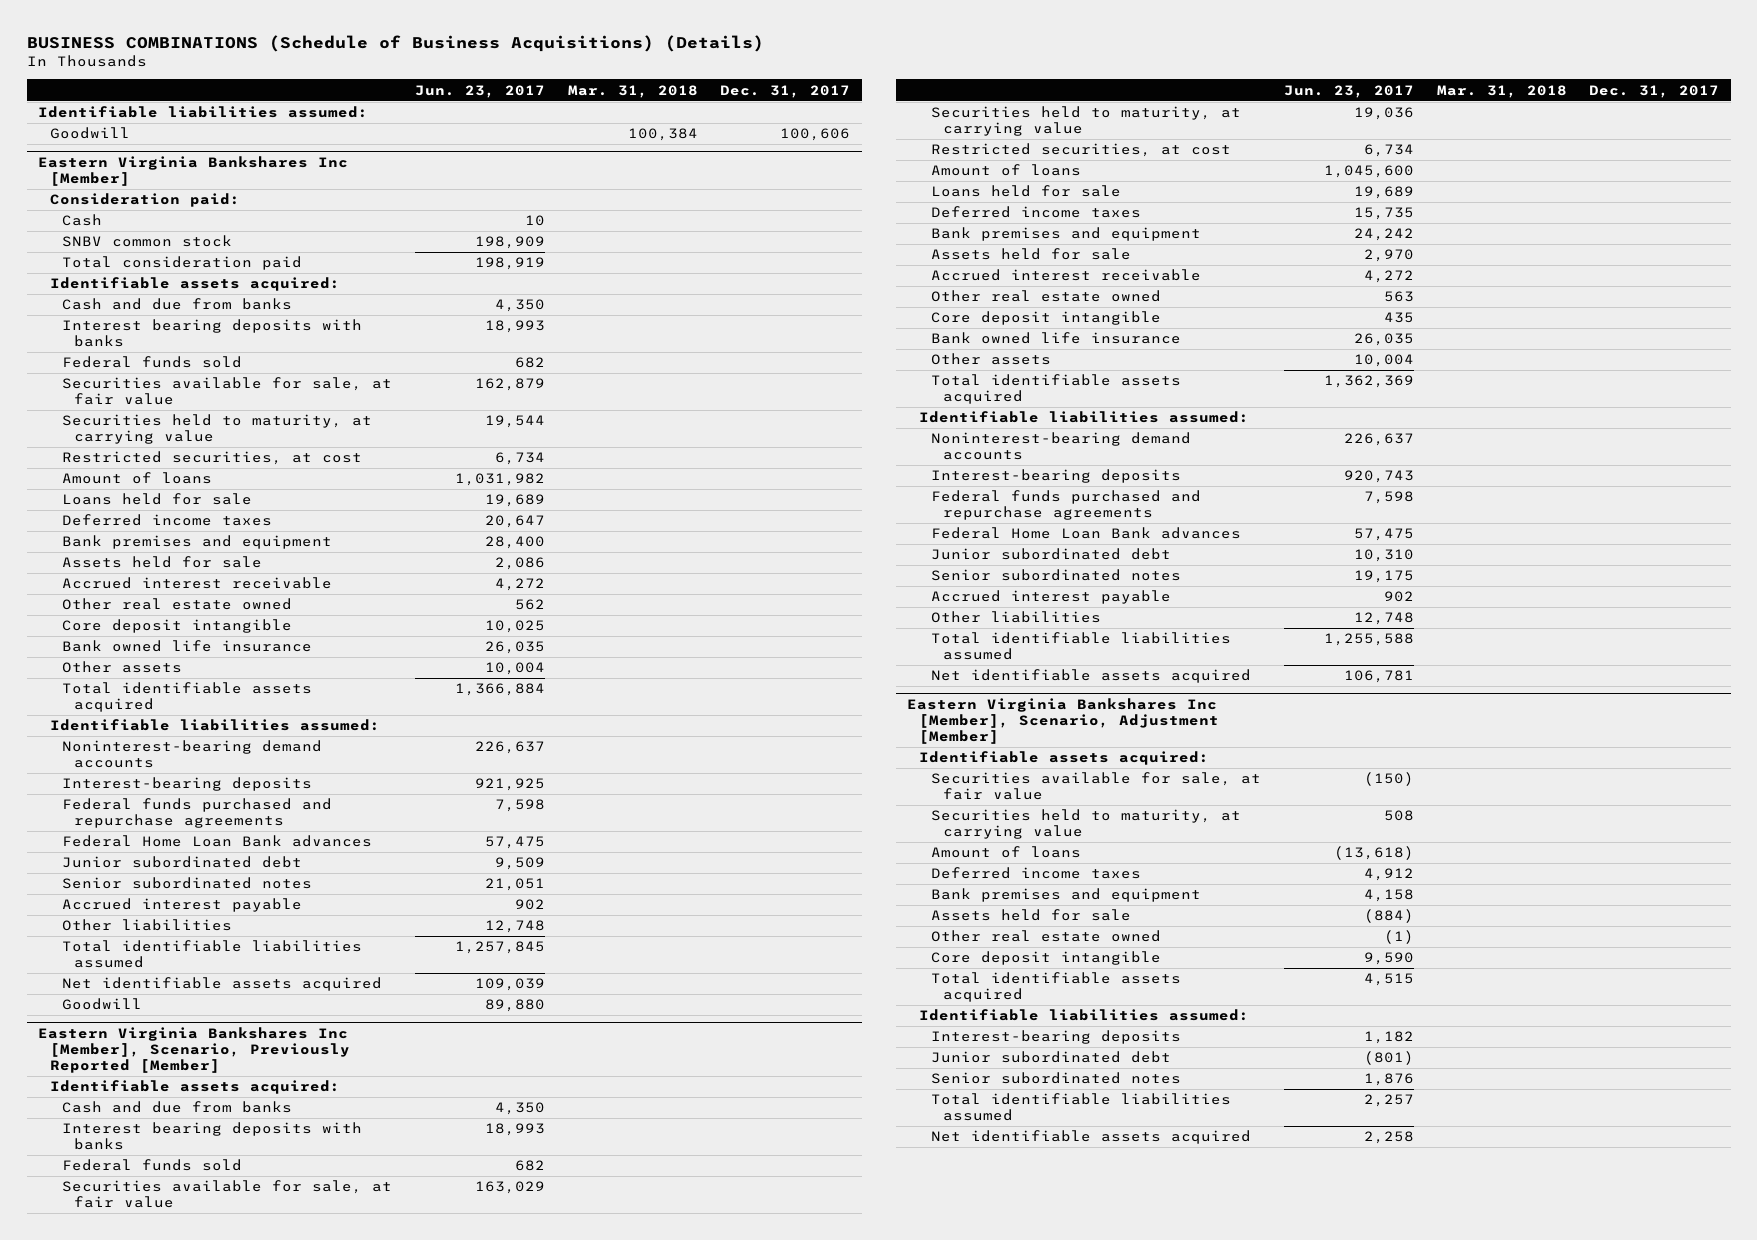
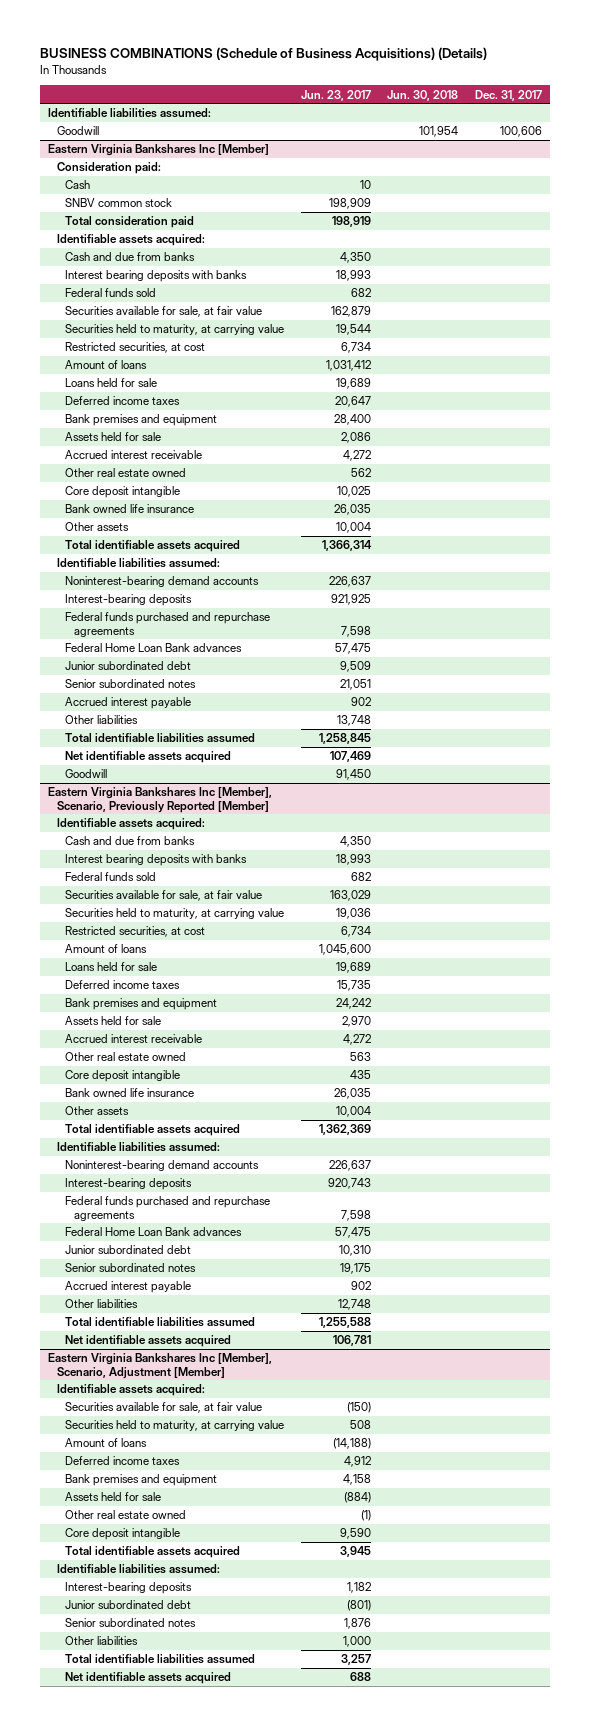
- | Jun. 23, 2017 | Mar. 31, 2018 | Dec. 31, 2017
+ | Jun. 23, 2017 | Jun. 30, 2018 | Dec. 31, 2017
@ Eastern Virginia Bankshares Inc [Member]
- Amount of loans | 1,031,982 | |
+ Amount of loans | 1,031,412 | |
- Total identifiable assets acquired | 1,366,884 | |
+ Total identifiable assets acquired | 1,366,314 | |
- Other liabilities | 12,748 | |
- Total identifiable liabilities assumed | 1,257,845 | |
- Net identifiable assets acquired | 109,039 | |
- Goodwill | 89,880 | |
+ Other liabilities | 13,748 | |
+ Total identifiable liabilities assumed | 1,258,845 | |
+ Net identifiable assets acquired | 107,469 | |
+ Goodwill | 91,450 | |
@ Eastern Virginia Bankshares Inc [Member], Scenario, Adjustment [Member]
- Amount of loans | (13,618) | |
+ Amount of loans | (14,188) | |
- Total identifiable assets acquired | 4,515 | |
+ Total identifiable assets acquired | 3,945 | |
- Total identifiable liabilities assumed | 2,257 | |
- Net identifiable assets acquired | 2,258 | |
+ Other liabilities | 1,000 | |
+ Total identifiable liabilities assumed | 3,257 | |
+ Net identifiable assets acquired | 688 | |

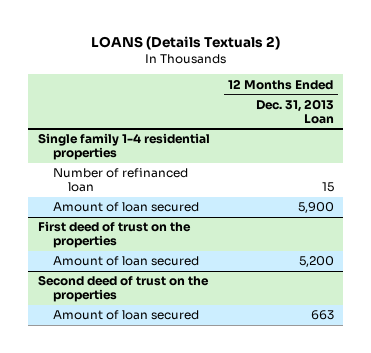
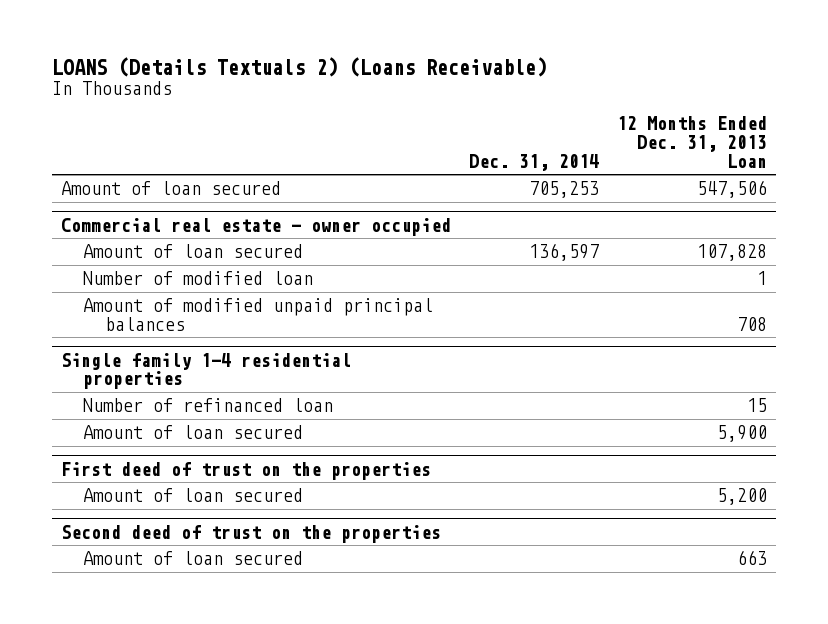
- LOANS (Details Textuals 2)
+ LOANS (Details Textuals 2) (Loans Receivable)
- | 12 Months Ended Dec. 31, 2013 Loan
+ | Dec. 31, 2014 | 12 Months Ended Dec. 31, 2013 Loan
+ Amount of loan secured | 705,253 | 547,506
+ Commercial real estate - owner occupied
+ Amount of loan secured | 136,597 | 107,828
+ Number of modified loan | | 1
+ Amount of modified unpaid principal balances | | 708

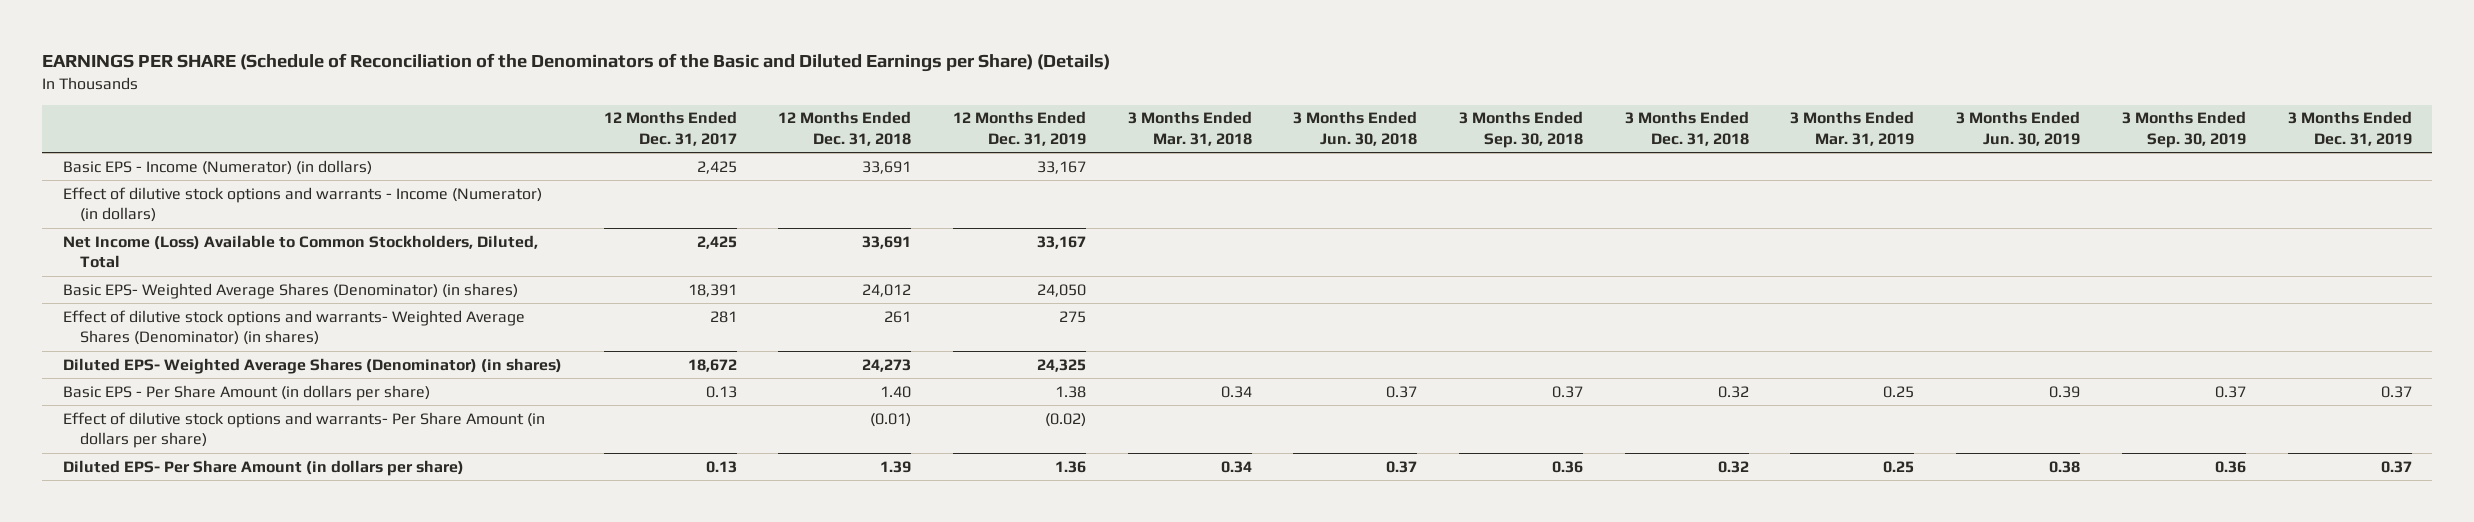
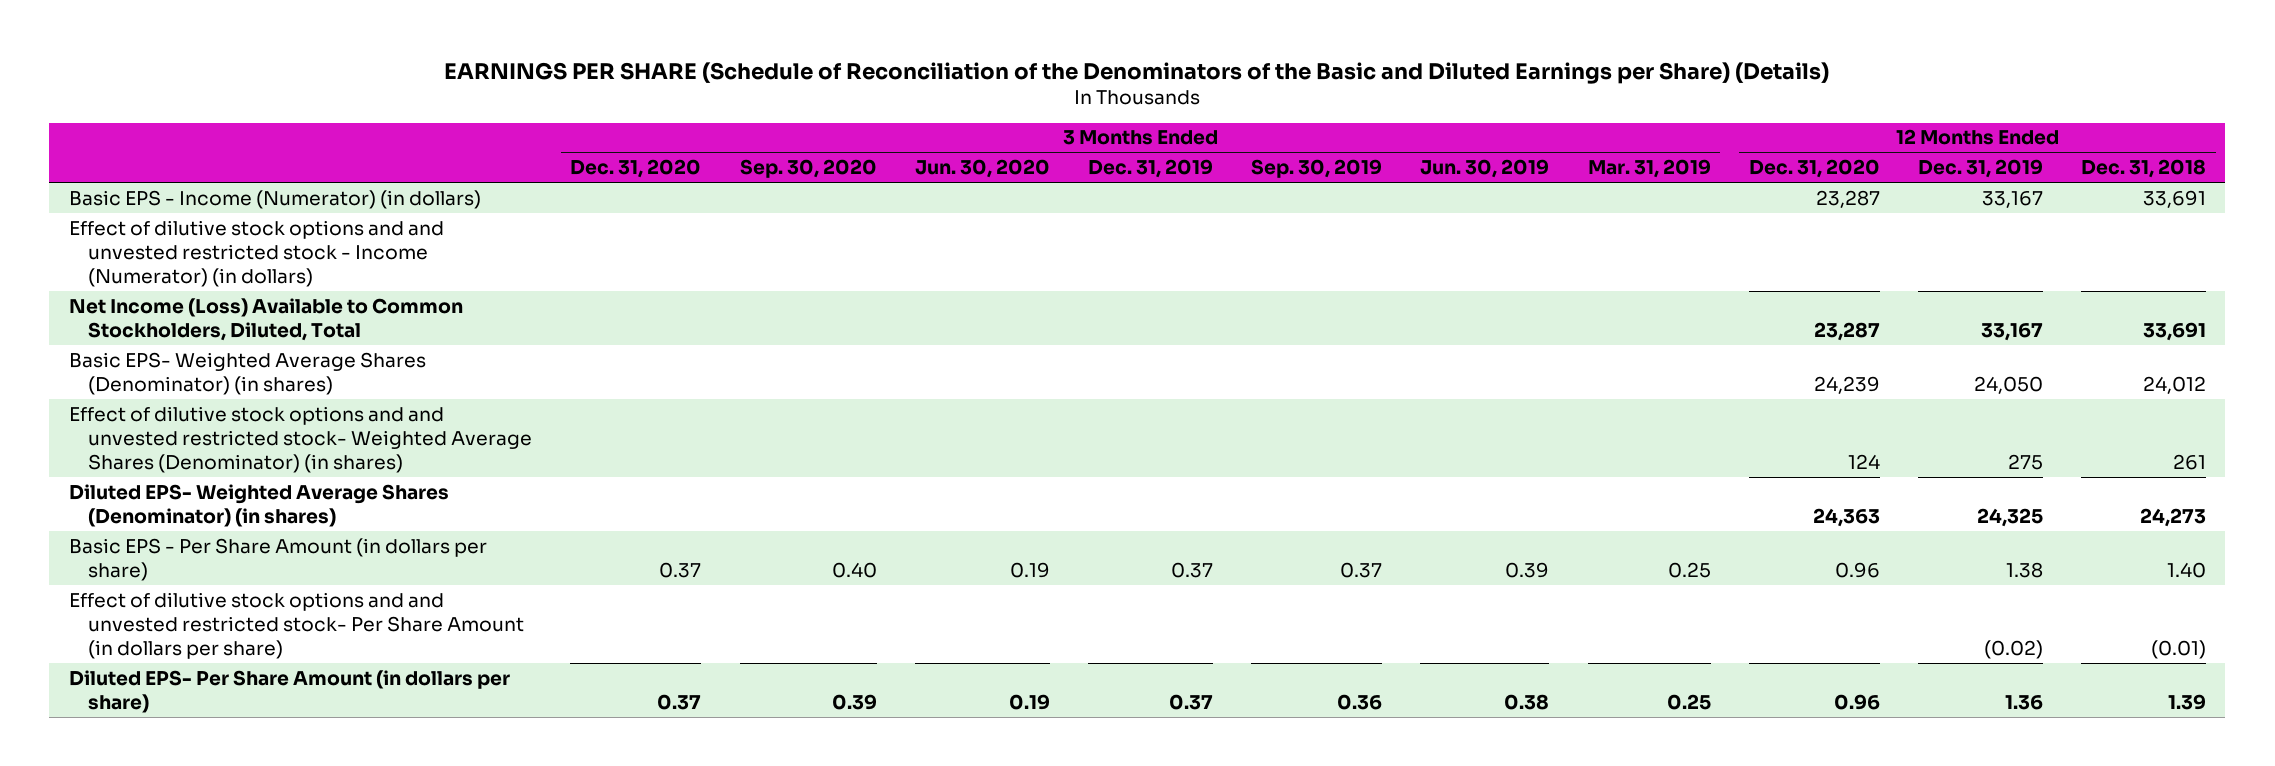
- | 12 Months Ended Dec. 31, 2017 | 12 Months Ended Dec. 31, 2018 | 12 Months Ended Dec. 31, 2019 | 3 Months Ended Mar. 31, 2018 | 3 Months Ended Jun. 30, 2018 | 3 Months Ended Sep. 30, 2018 | 3 Months Ended Dec. 31, 2018 | 3 Months Ended Mar. 31, 2019 | 3 Months Ended Jun. 30, 2019 | 3 Months Ended Sep. 30, 2019 | 3 Months Ended Dec. 31, 2019
+ | 3 Months Ended Dec. 31, 2020 | 3 Months Ended Sep. 30, 2020 | 3 Months Ended Jun. 30, 2020 | 3 Months Ended Dec. 31, 2019 | 3 Months Ended Sep. 30, 2019 | 3 Months Ended Jun. 30, 2019 | 3 Months Ended Mar. 31, 2019 | 12 Months Ended Dec. 31, 2020 | 12 Months Ended Dec. 31, 2019 | 12 Months Ended Dec. 31, 2018
- Effect of dilutive stock options and warrants - Income (Numerator) (in dollars)
+ Effect of dilutive stock options and and unvested restricted stock - Income (Numerator) (in dollars)
- Effect of dilutive stock options and warrants- Weighted Average Shares (Denominator) (in shares) | 281 | 261 | 275 | | | | | | | |
+ Effect of dilutive stock options and and unvested restricted stock- Weighted Average Shares (Denominator) (in shares) | | | | | | | | 124 | 275 | 261
- Effect of dilutive stock options and warrants- Per Share Amount (in dollars per share) | | (0.01) | (0.02) | | | | | | | |
+ Effect of dilutive stock options and and unvested restricted stock- Per Share Amount (in dollars per share) | | | | | | | | | (0.02) | (0.01)

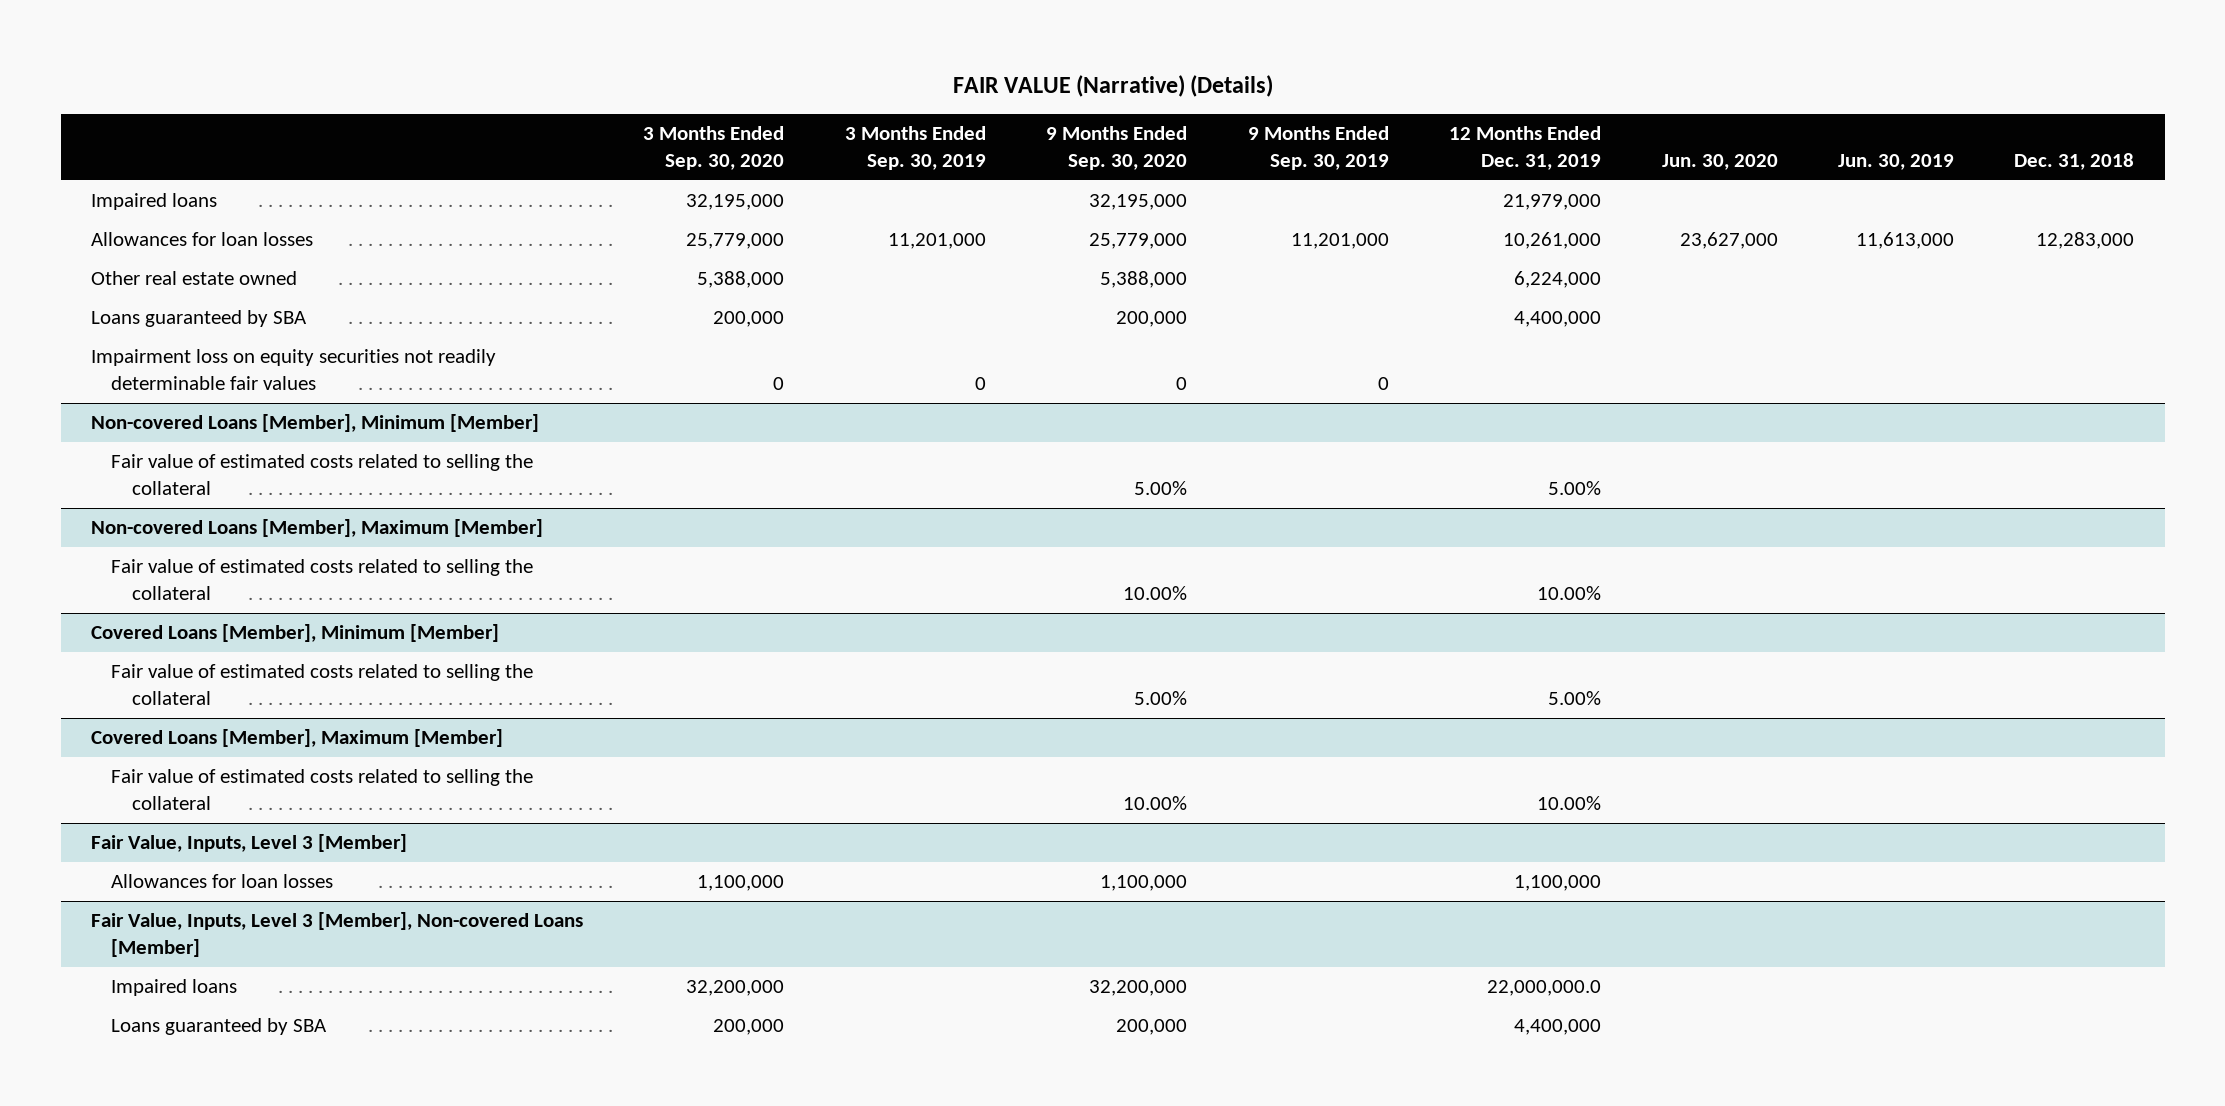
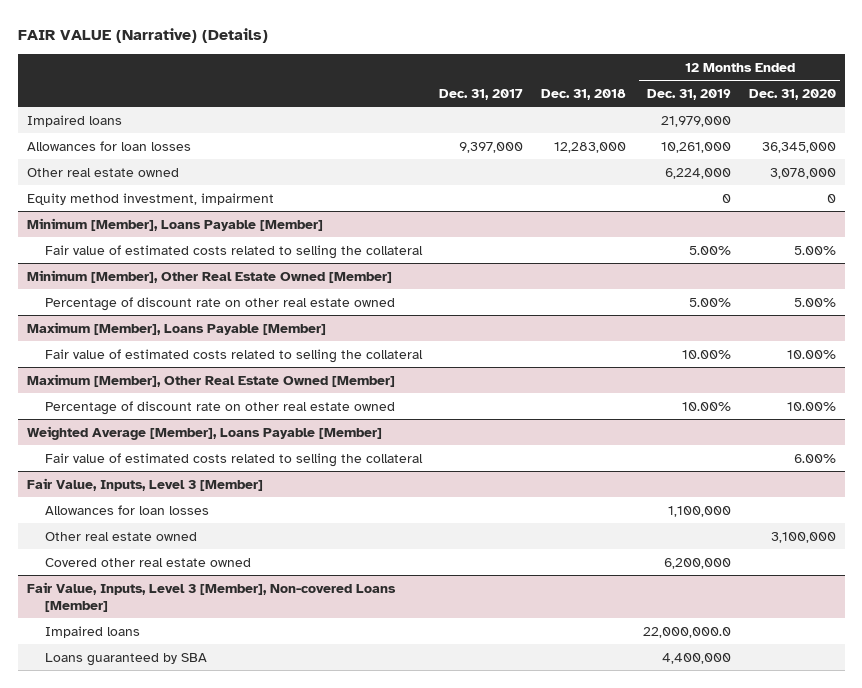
- | 3 Months Ended Sep. 30, 2020 | 3 Months Ended Sep. 30, 2019 | 9 Months Ended Sep. 30, 2020 | 9 Months Ended Sep. 30, 2019 | 12 Months Ended Dec. 31, 2019 | Jun. 30, 2020 | Jun. 30, 2019 | Dec. 31, 2018
+ | Dec. 31, 2017 | Dec. 31, 2018 | 12 Months Ended Dec. 31, 2019 | 12 Months Ended Dec. 31, 2020
- Loans guaranteed by SBA | 200,000 | | 200,000 | | 4,400,000 | | |
- Impairment loss on equity securities not readily determinable fair values | 0 | 0 | 0 | 0 | | | |
- Non-covered Loans [Member], Minimum [Member]
- Fair value of estimated costs related to selling the collateral | | | 5.00% | | 5.00% | | |
- Non-covered Loans [Member], Maximum [Member]
- Fair value of estimated costs related to selling the collateral | | | 10.00% | | 10.00% | | |
- Covered Loans [Member], Minimum [Member]
+ Equity method investment, impairment | | | 0 | 0
+ Minimum [Member], Loans Payable [Member]
- Covered Loans [Member], Maximum [Member]
+ Minimum [Member], Other Real Estate Owned [Member]
+ Percentage of discount rate on other real estate owned | | | 5.00% | 5.00%
+ Maximum [Member], Loans Payable [Member]
+ Maximum [Member], Other Real Estate Owned [Member]
+ Percentage of discount rate on other real estate owned | | | 10.00% | 10.00%
+ Weighted Average [Member], Loans Payable [Member]
+ Fair value of estimated costs related to selling the collateral | | | | 6.00%
@ Fair Value, Inputs, Level 3 [Member]
+ Other real estate owned | | | | 3,100,000
+ Covered other real estate owned | | | 6,200,000 |

